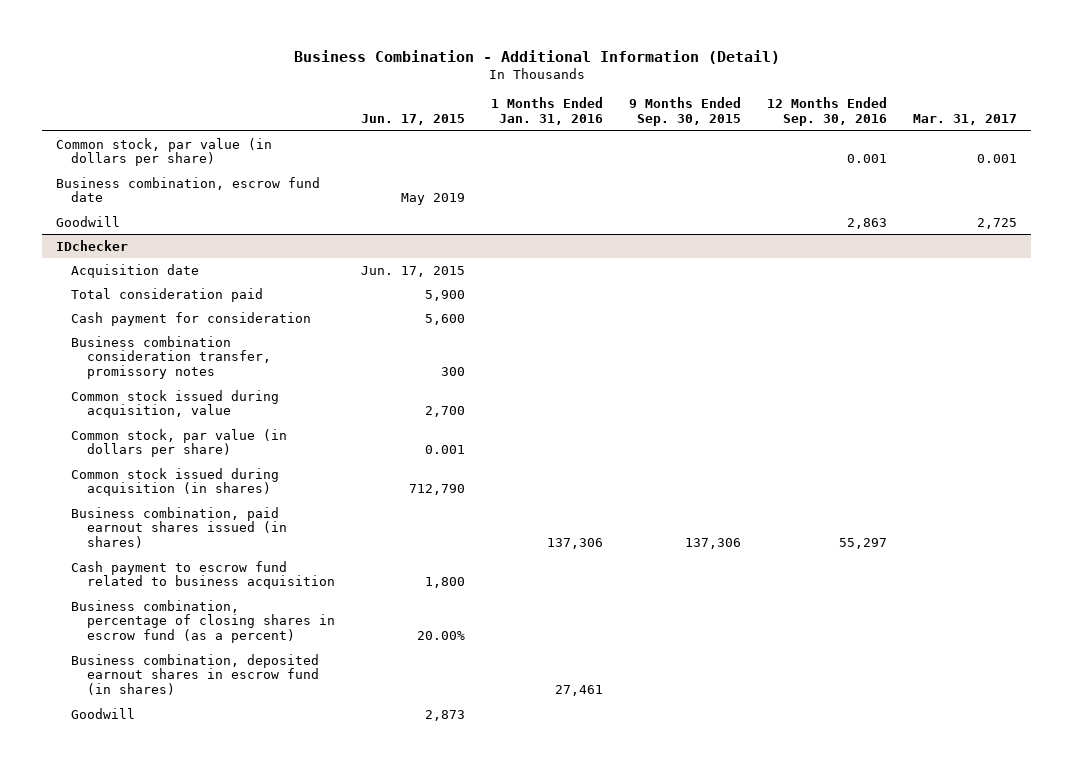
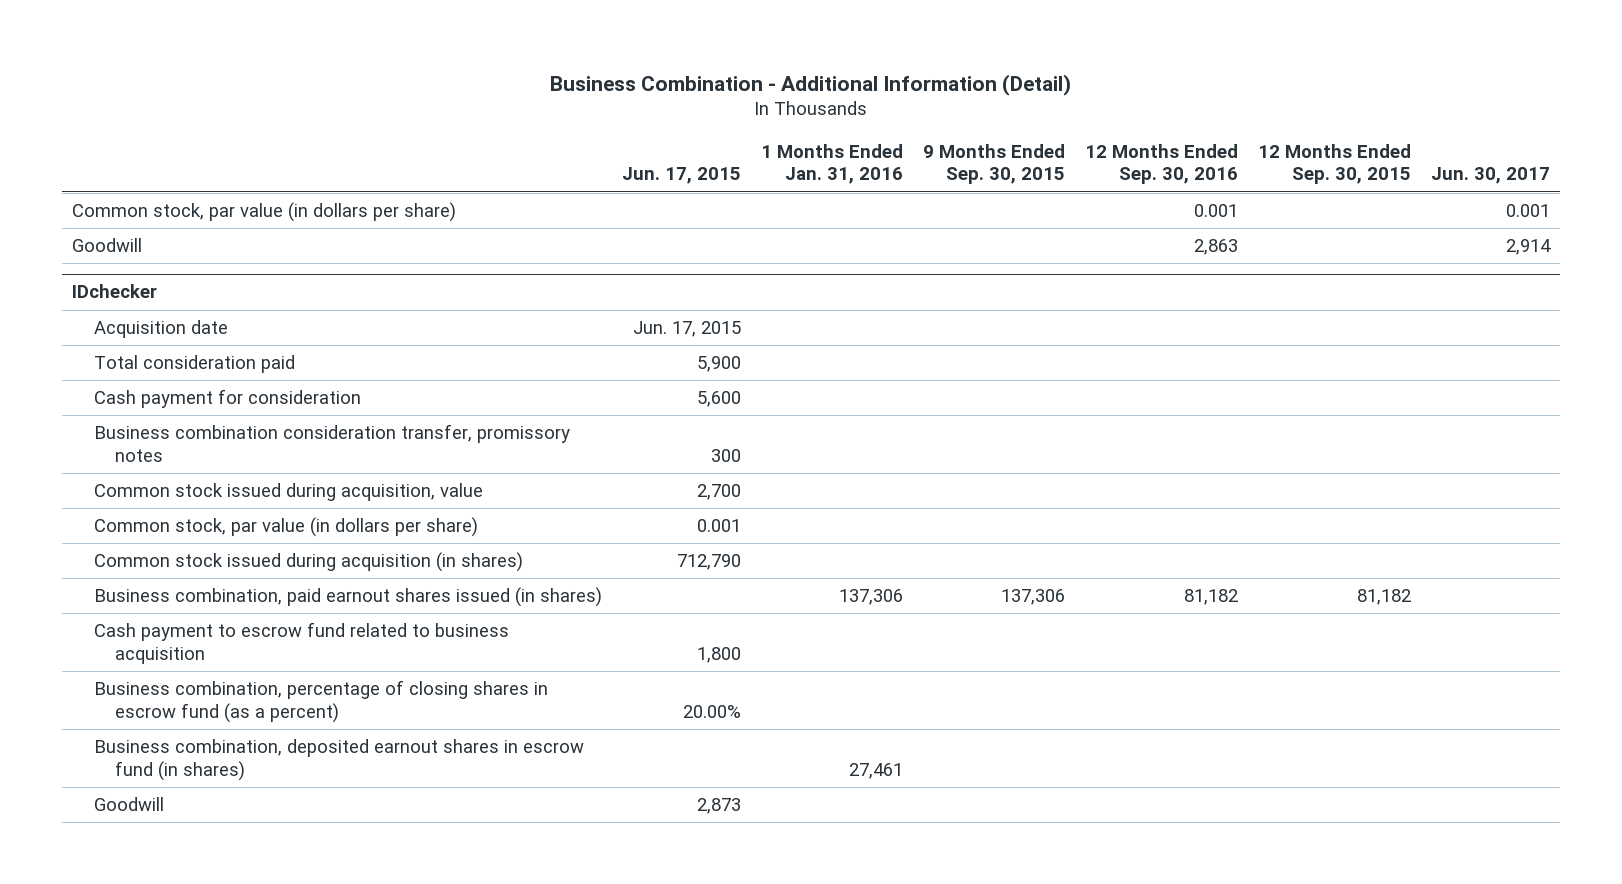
- | Jun. 17, 2015 | 1 Months Ended Jan. 31, 2016 | 9 Months Ended Sep. 30, 2015 | 12 Months Ended Sep. 30, 2016 | Mar. 31, 2017
+ | Jun. 17, 2015 | 1 Months Ended Jan. 31, 2016 | 9 Months Ended Sep. 30, 2015 | 12 Months Ended Sep. 30, 2016 | 12 Months Ended Sep. 30, 2015 | Jun. 30, 2017
- Business combination, escrow fund date | May 2019 | | | |
@ IDchecker
- Business combination, paid earnout shares issued (in shares) | | 137,306 | 137,306 | 55,297 |
+ Business combination, paid earnout shares issued (in shares) | | 137,306 | 137,306 | 81,182 | 81,182 |

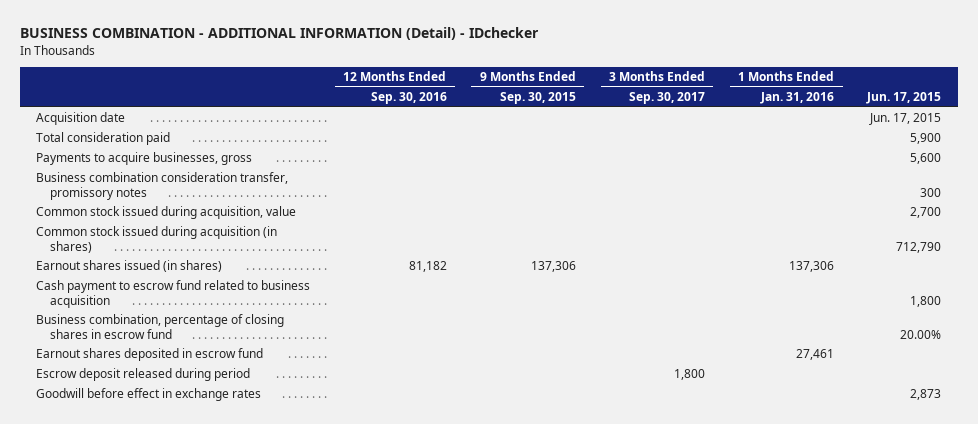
- Business Combination - Additional Information (Detail)
+ BUSINESS COMBINATION - ADDITIONAL INFORMATION (Detail) - IDchecker
- | Jun. 17, 2015 | 1 Months Ended Jan. 31, 2016 | 9 Months Ended Sep. 30, 2015 | 12 Months Ended Sep. 30, 2016 | 12 Months Ended Sep. 30, 2015 | Jun. 30, 2017
+ | 12 Months Ended Sep. 30, 2016 | 9 Months Ended Sep. 30, 2015 | 3 Months Ended Sep. 30, 2017 | 1 Months Ended Jan. 31, 2016 | Jun. 17, 2015
- Common stock, par value (in dollars per share) | | | | 0.001 | | 0.001
- Goodwill | | | | 2,863 | | 2,914
- IDchecker
- Cash payment for consideration | 5,600 | | | | |
+ Payments to acquire businesses, gross | | | | | 5,600
- Common stock, par value (in dollars per share) | 0.001 | | | | |
- Business combination, paid earnout shares issued (in shares) | | 137,306 | 137,306 | 81,182 | 81,182 |
+ Earnout shares issued (in shares) | 81,182 | 137,306 | | 137,306 |
- Business combination, percentage of closing shares in escrow fund (as a percent) | 20.00% | | | | |
- Business combination, deposited earnout shares in escrow fund (in shares) | | 27,461 | | | |
- Goodwill | 2,873 | | | | |
+ Business combination, percentage of closing shares in escrow fund | | | | | 20.00%
+ Earnout shares deposited in escrow fund | | | | 27,461 |
+ Escrow deposit released during period | | | 1,800 | |
+ Goodwill before effect in exchange rates | | | | | 2,873

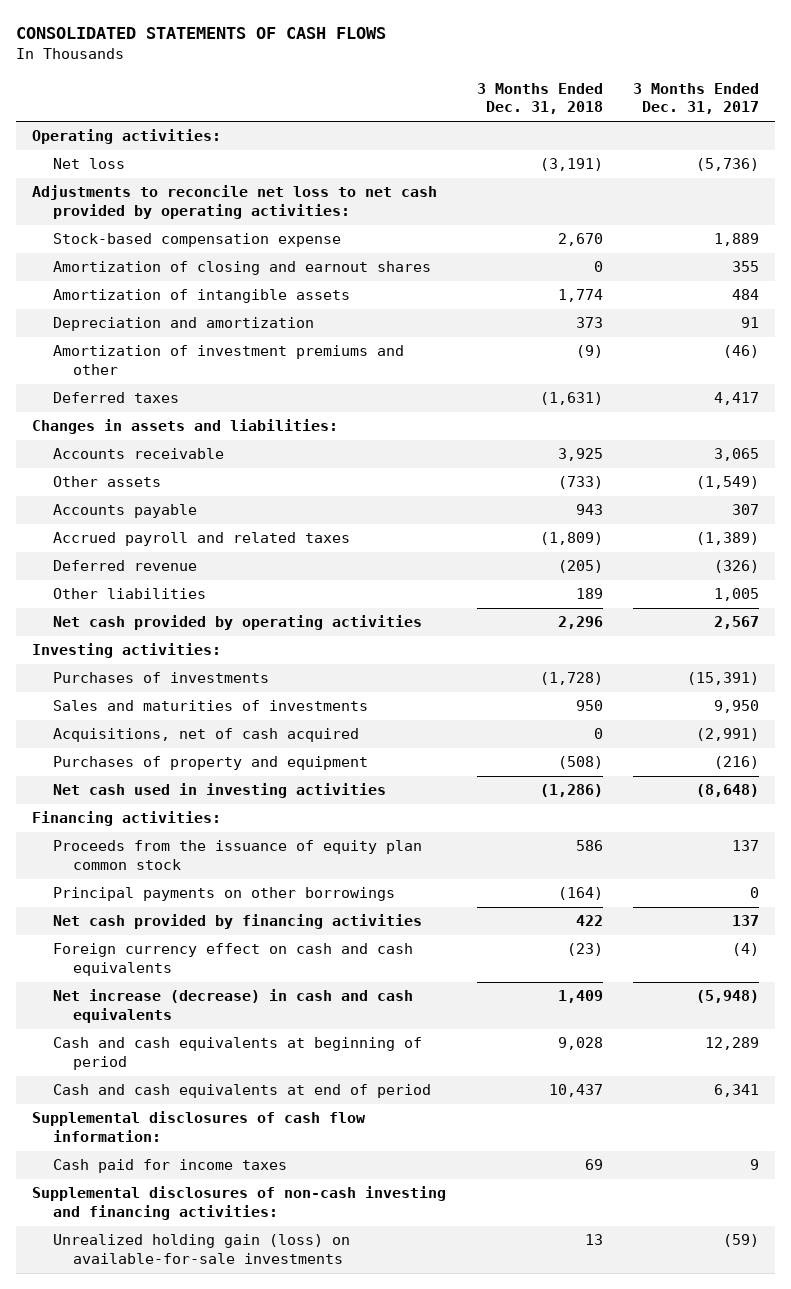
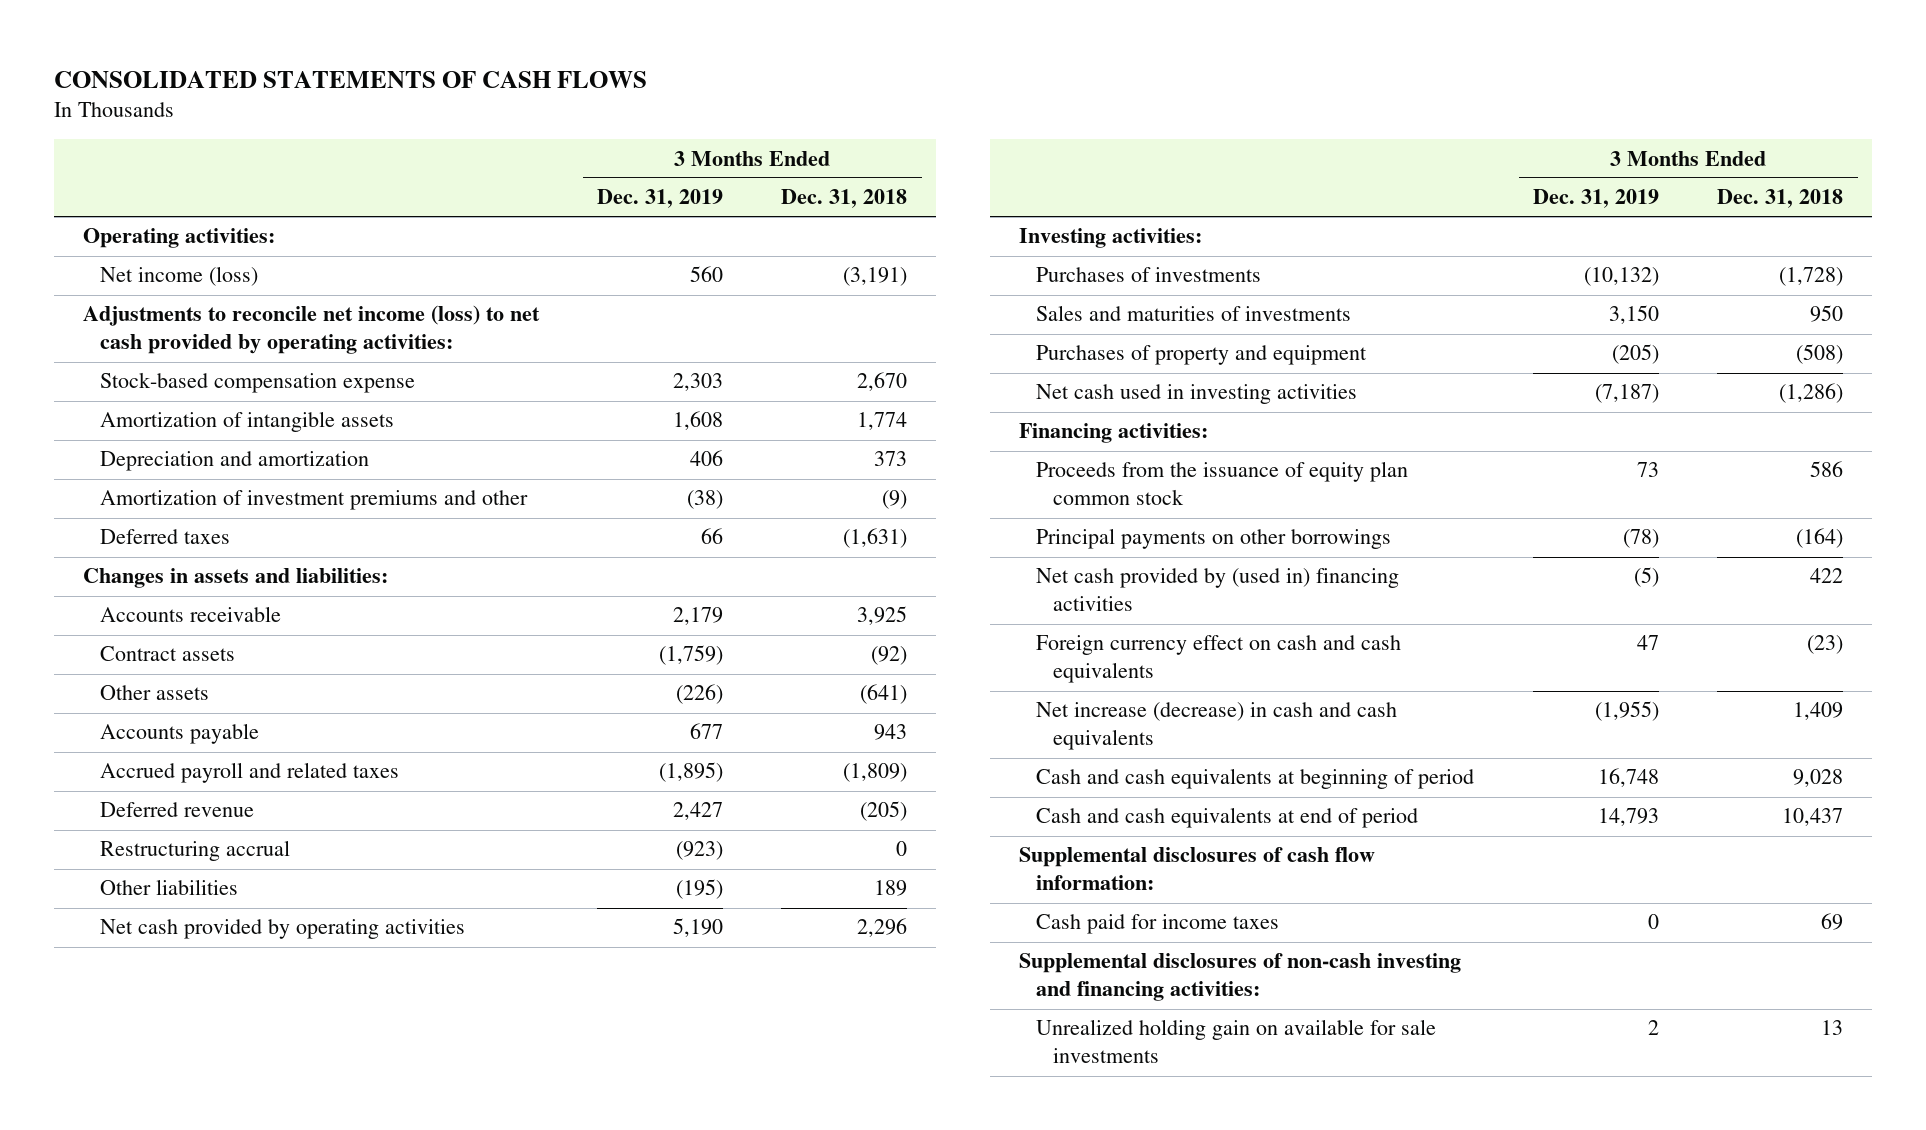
- | 3 Months Ended Dec. 31, 2018 | 3 Months Ended Dec. 31, 2017
+ | 3 Months Ended Dec. 31, 2019 | 3 Months Ended Dec. 31, 2018
- Net loss | (3,191) | (5,736)
- Adjustments to reconcile net loss to net cash provided by operating activities:
+ Net income (loss) | 560 | (3,191)
+ Adjustments to reconcile net income (loss) to net cash provided by operating activities:
- Amortization of closing and earnout shares | 0 | 355
- Other assets | (733) | (1,549)
+ Contract assets | (1,759) | (92)
+ Other assets | (226) | (641)
+ Restructuring accrual | (923) | 0
- Acquisitions, net of cash acquired | 0 | (2,991)
- Net cash provided by financing activities | 422 | 137
+ Net cash provided by (used in) financing activities | (5) | 422
- Unrealized holding gain (loss) on available-for-sale investments | 13 | (59)
+ Unrealized holding gain on available for sale investments | 2 | 13

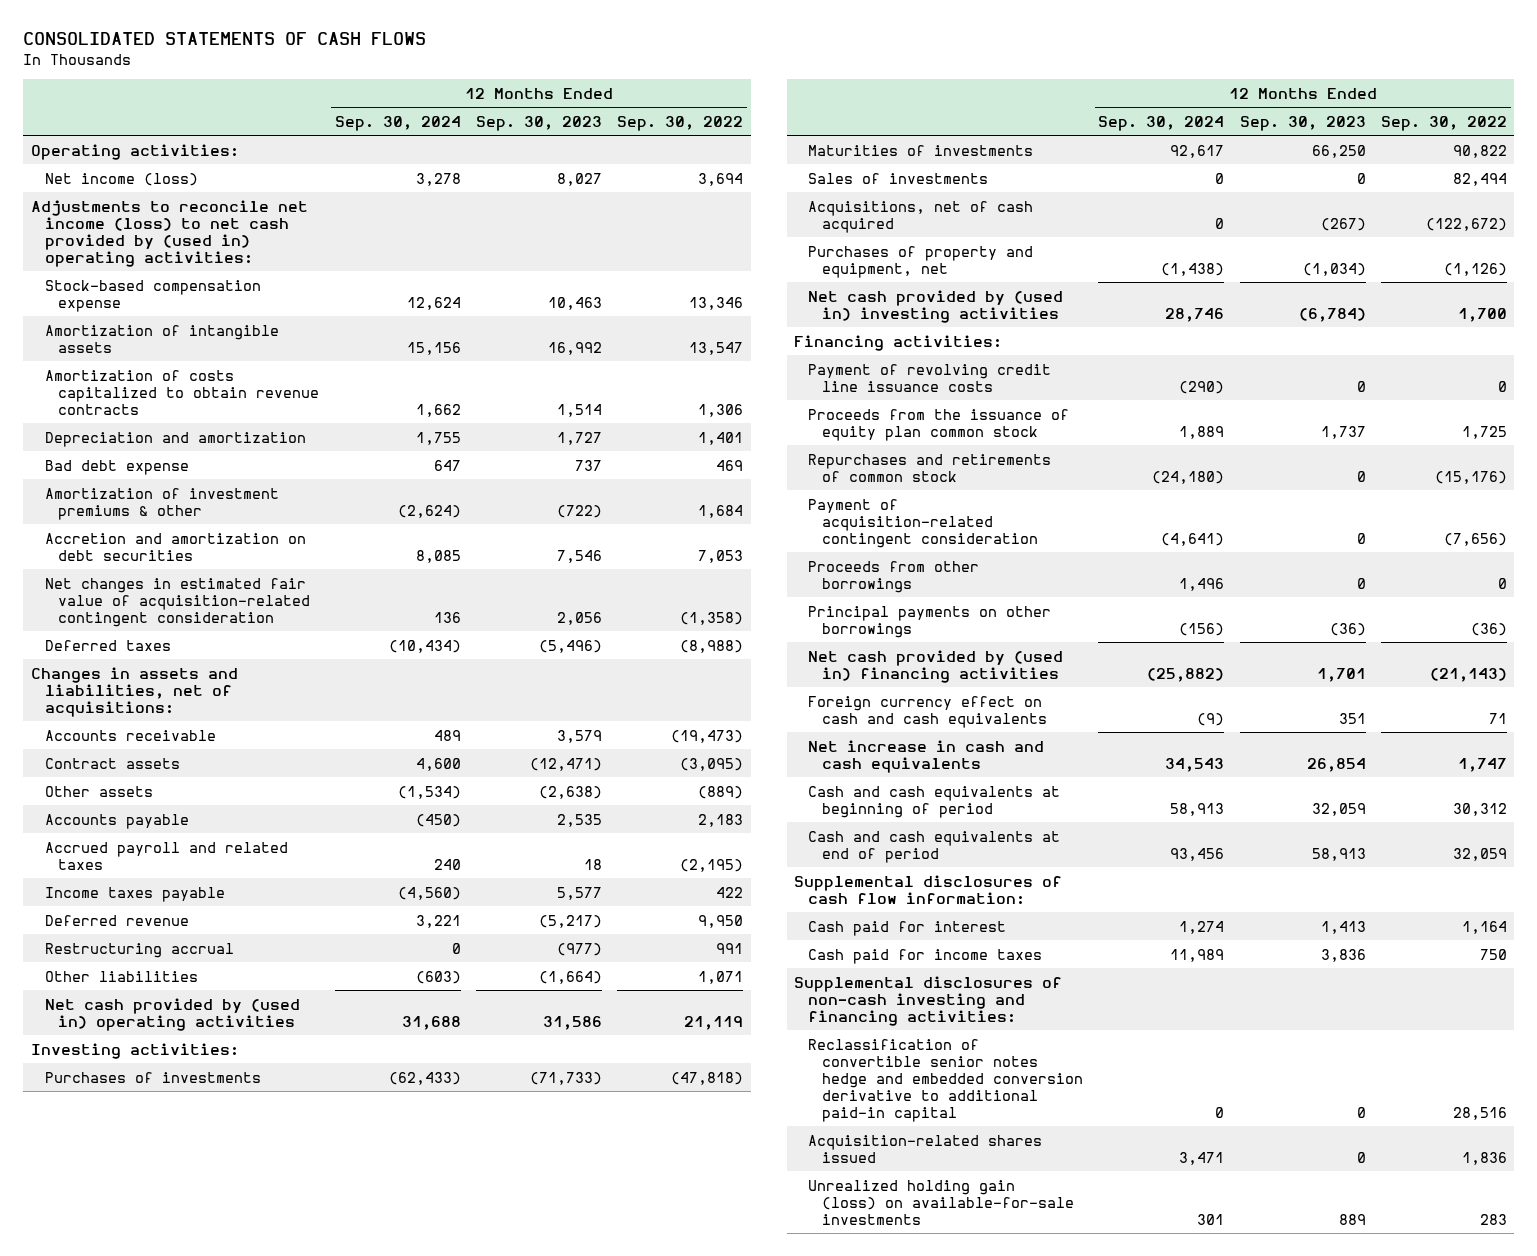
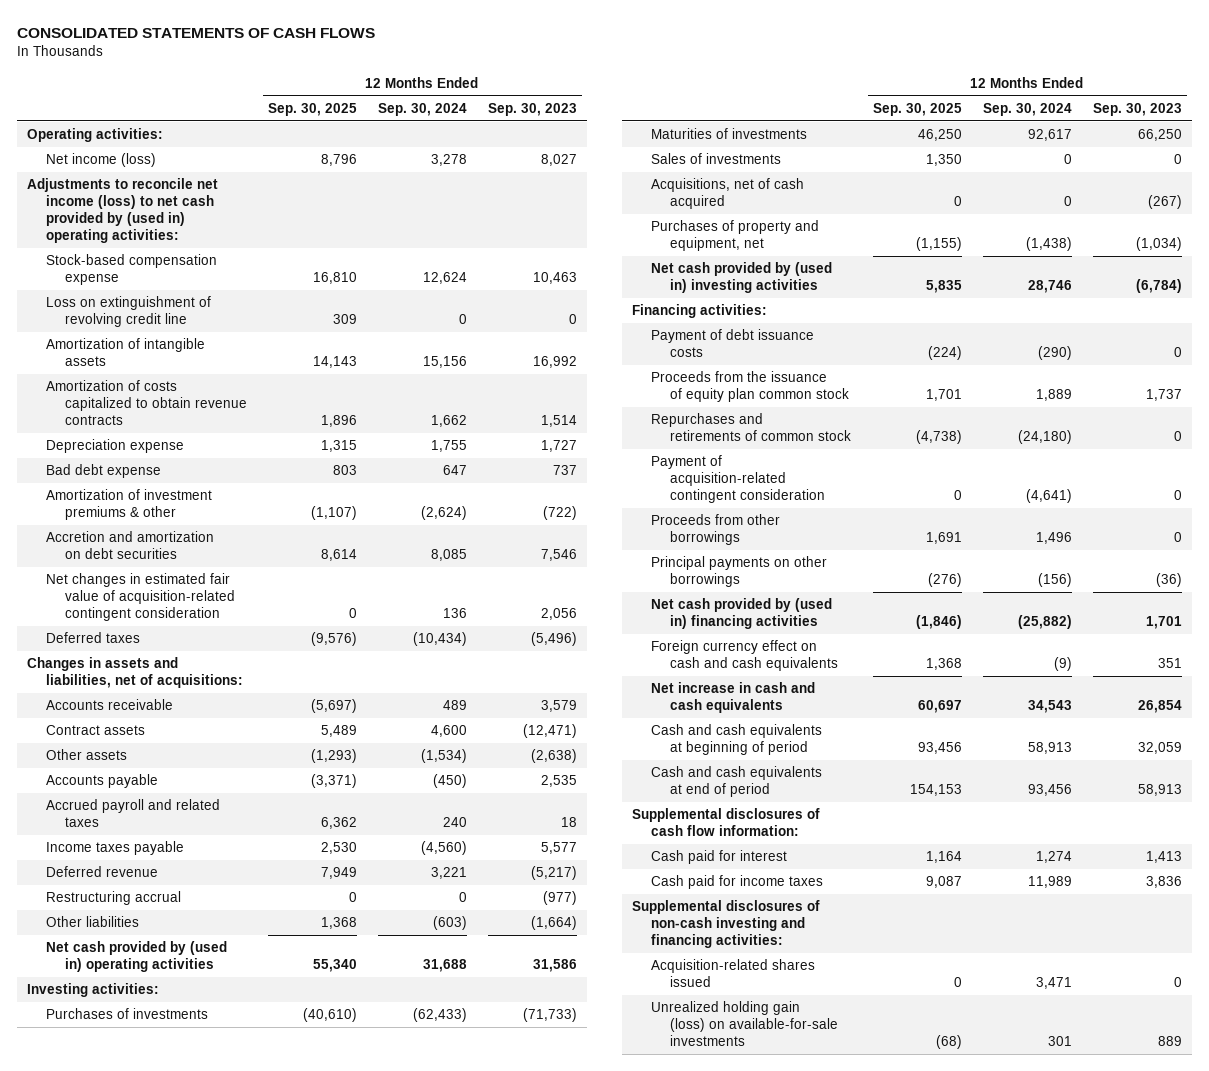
- | 12 Months Ended Sep. 30, 2024 | 12 Months Ended Sep. 30, 2023 | 12 Months Ended Sep. 30, 2022
+ | 12 Months Ended Sep. 30, 2025 | 12 Months Ended Sep. 30, 2024 | 12 Months Ended Sep. 30, 2023
+ Loss on extinguishment of revolving credit line | 309 | 0 | 0
- Depreciation and amortization | 1,755 | 1,727 | 1,401
+ Depreciation expense | 1,315 | 1,755 | 1,727
- Payment of revolving credit line issuance costs | (290) | 0 | 0
+ Payment of debt issuance costs | (224) | (290) | 0
- Reclassification of convertible senior notes hedge and embedded conversion derivative to additional paid-in capital | 0 | 0 | 28,516

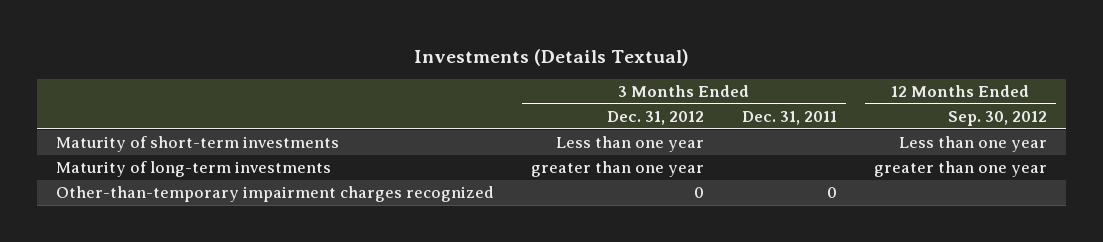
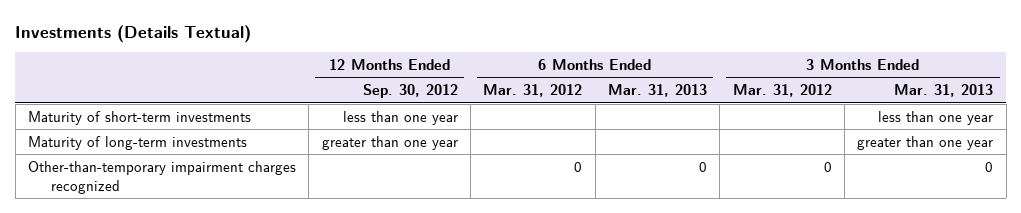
- | 3 Months Ended Dec. 31, 2012 | 3 Months Ended Dec. 31, 2011 | 12 Months Ended Sep. 30, 2012
+ | 12 Months Ended Sep. 30, 2012 | 6 Months Ended Mar. 31, 2012 | 6 Months Ended Mar. 31, 2013 | 3 Months Ended Mar. 31, 2012 | 3 Months Ended Mar. 31, 2013
- Maturity of short-term investments | Less than one year | | Less than one year
+ Maturity of short-term investments | less than one year | | | | less than one year

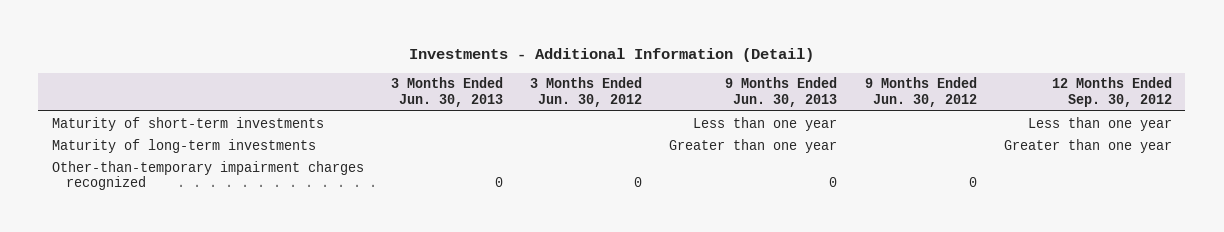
- Investments (Details Textual)
+ Investments - Additional Information (Detail)
- | 12 Months Ended Sep. 30, 2012 | 6 Months Ended Mar. 31, 2012 | 6 Months Ended Mar. 31, 2013 | 3 Months Ended Mar. 31, 2012 | 3 Months Ended Mar. 31, 2013
+ | 3 Months Ended Jun. 30, 2013 | 3 Months Ended Jun. 30, 2012 | 9 Months Ended Jun. 30, 2013 | 9 Months Ended Jun. 30, 2012 | 12 Months Ended Sep. 30, 2012
- Maturity of short-term investments | less than one year | | | | less than one year
- Maturity of long-term investments | greater than one year | | | | greater than one year
+ Maturity of short-term investments | | | Less than one year | | Less than one year
+ Maturity of long-term investments | | | Greater than one year | | Greater than one year

